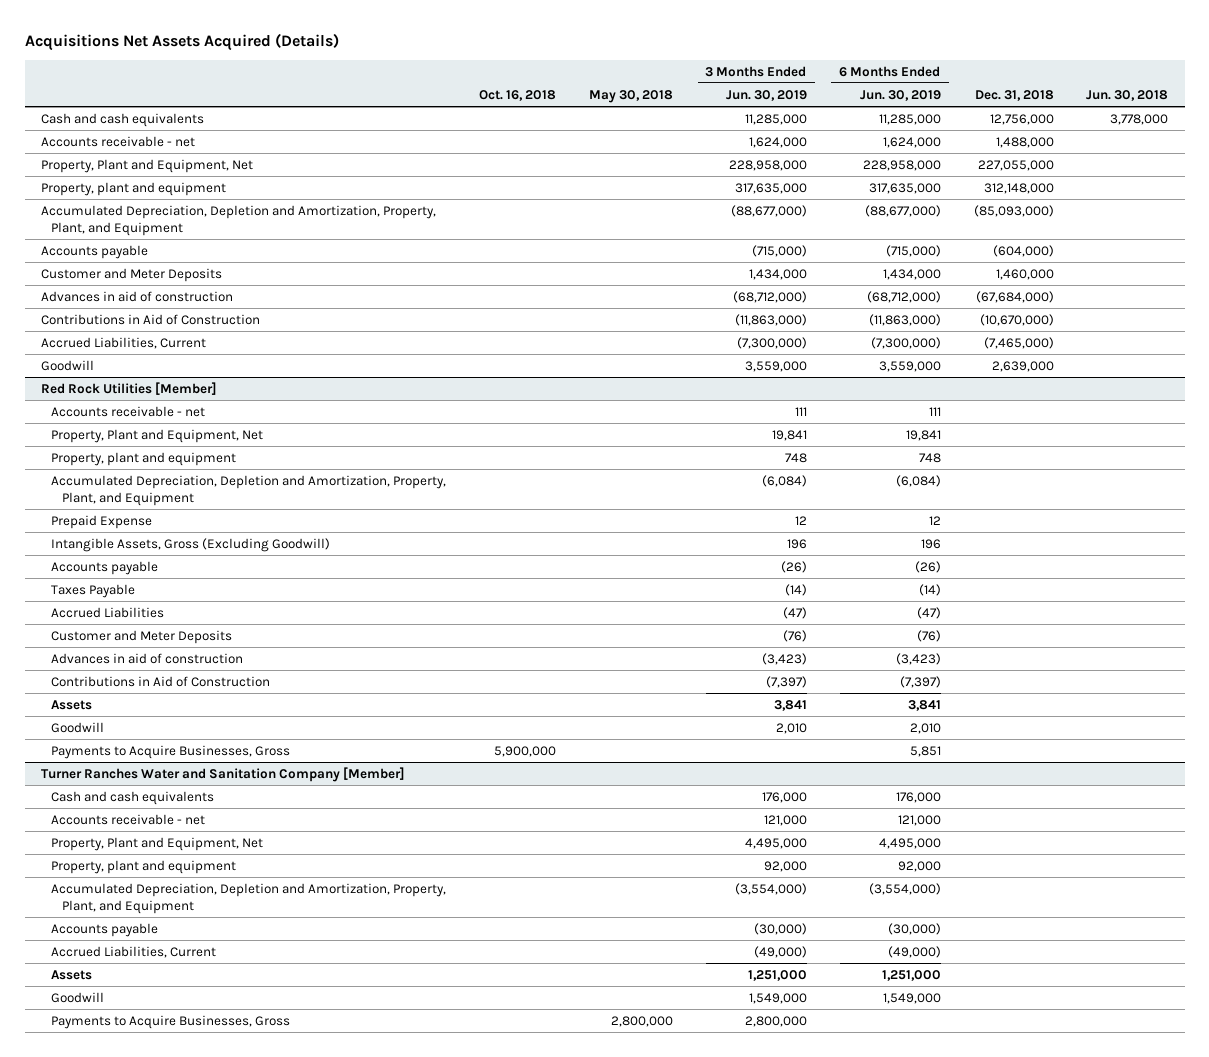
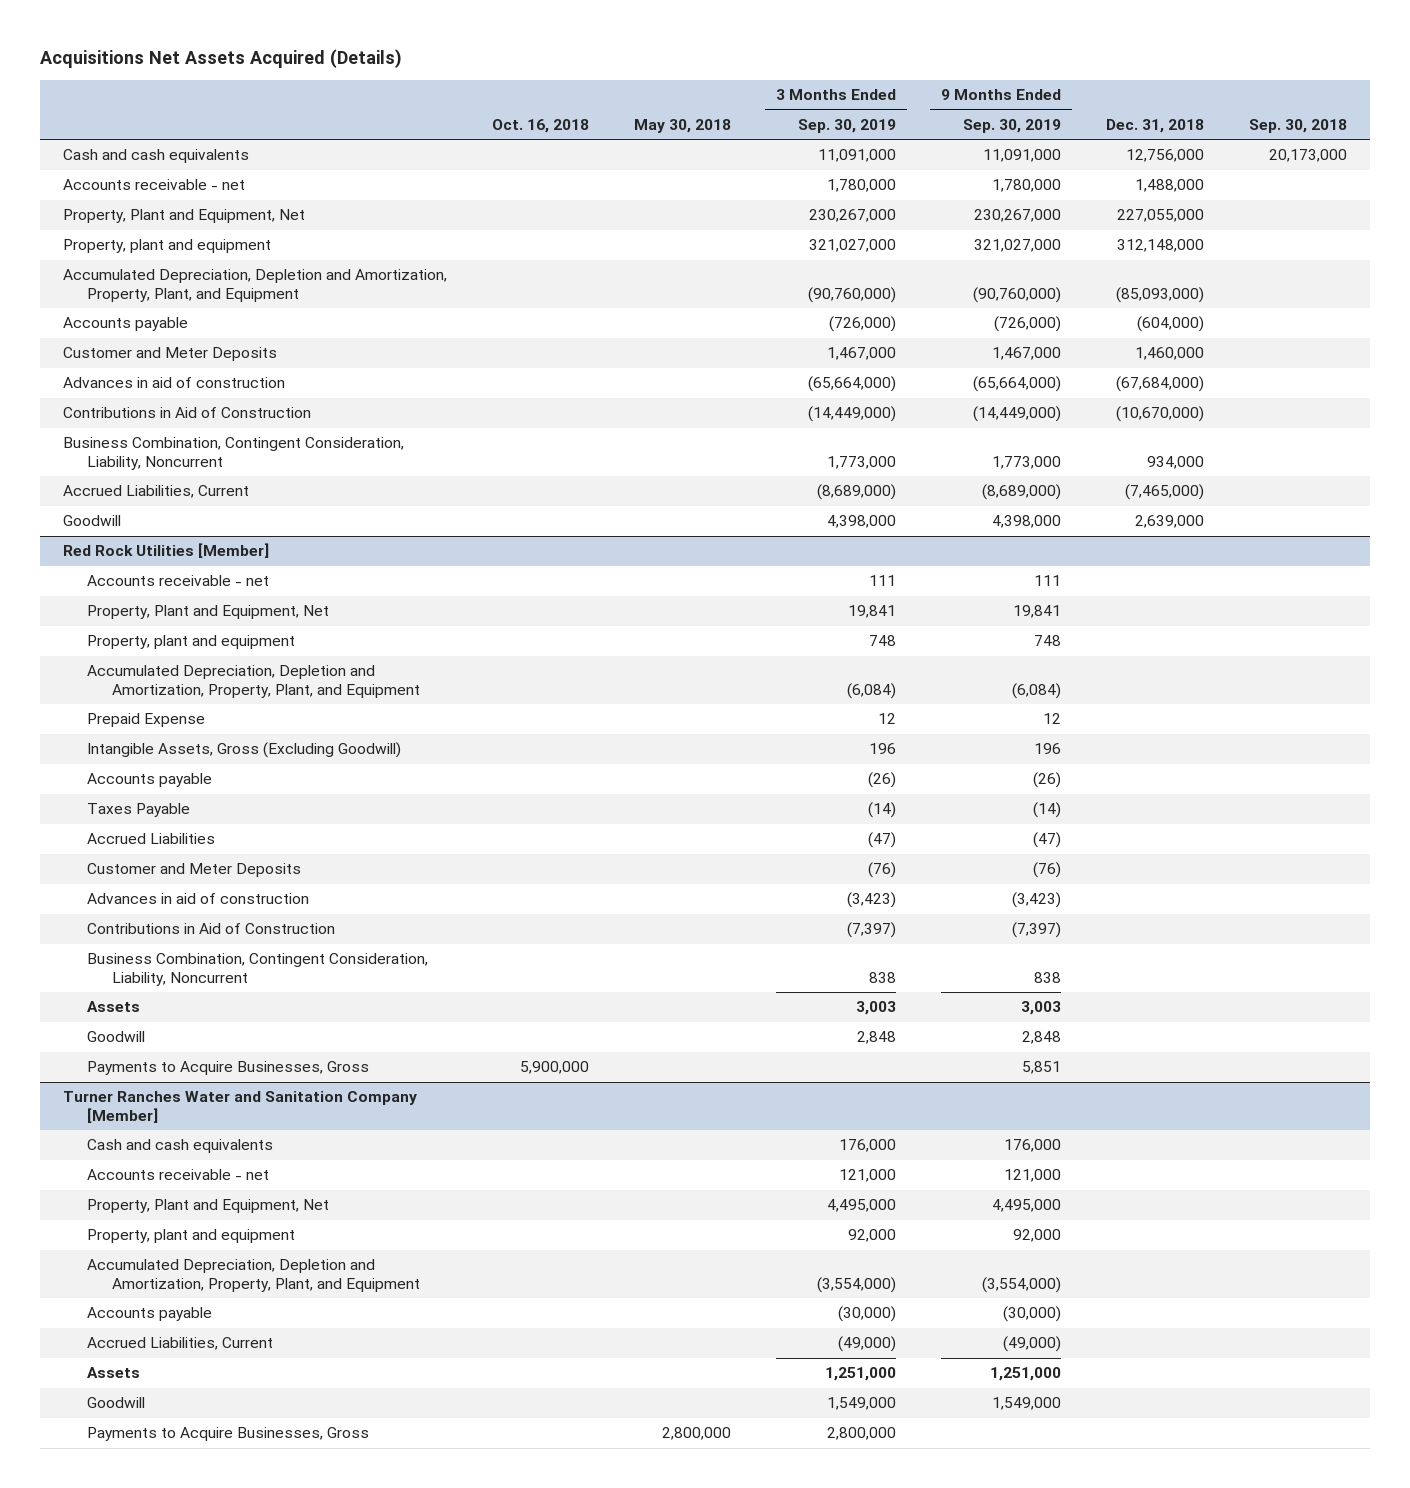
- | Oct. 16, 2018 | May 30, 2018 | 3 Months Ended Jun. 30, 2019 | 6 Months Ended Jun. 30, 2019 | Dec. 31, 2018 | Jun. 30, 2018
+ | Oct. 16, 2018 | May 30, 2018 | 3 Months Ended Sep. 30, 2019 | 9 Months Ended Sep. 30, 2019 | Dec. 31, 2018 | Sep. 30, 2018
+ Business Combination, Contingent Consideration, Liability, Noncurrent | | | 1,773,000 | 1,773,000 | 934,000 |
@ Red Rock Utilities [Member]
+ Business Combination, Contingent Consideration, Liability, Noncurrent | | | 838 | 838 | |

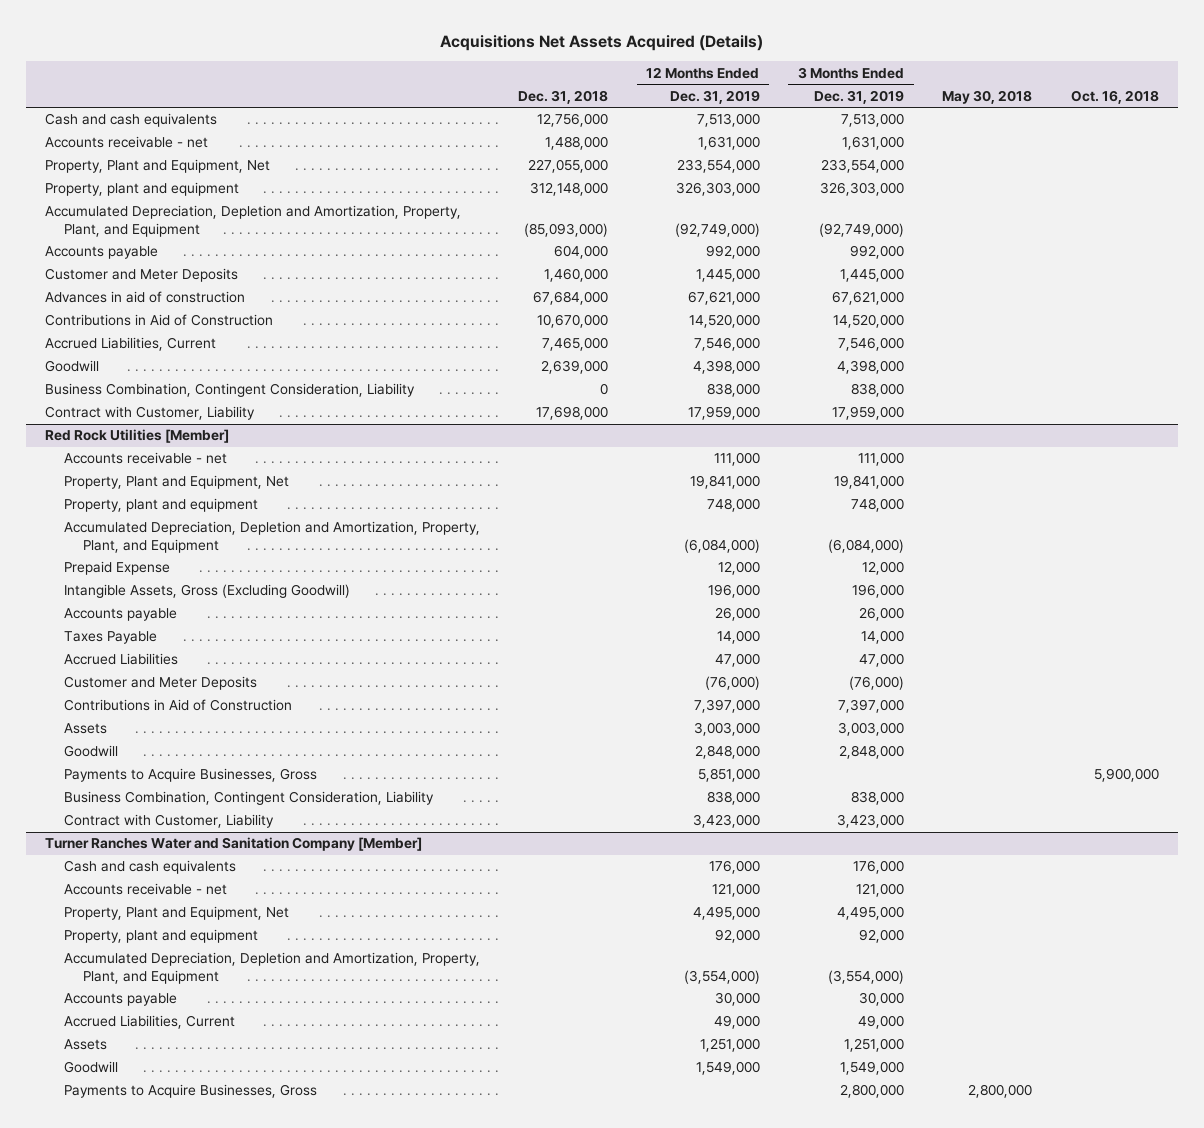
- | Oct. 16, 2018 | May 30, 2018 | 3 Months Ended Sep. 30, 2019 | 9 Months Ended Sep. 30, 2019 | Dec. 31, 2018 | Sep. 30, 2018
+ | Dec. 31, 2018 | 12 Months Ended Dec. 31, 2019 | 3 Months Ended Dec. 31, 2019 | May 30, 2018 | Oct. 16, 2018
- Accounts payable | | | (726,000) | (726,000) | (604,000) |
+ Accounts payable | 604,000 | 992,000 | 992,000 | |
- Advances in aid of construction | | | (65,664,000) | (65,664,000) | (67,684,000) |
- Contributions in Aid of Construction | | | (14,449,000) | (14,449,000) | (10,670,000) |
- Business Combination, Contingent Consideration, Liability, Noncurrent | | | 1,773,000 | 1,773,000 | 934,000 |
- Accrued Liabilities, Current | | | (8,689,000) | (8,689,000) | (7,465,000) |
+ Advances in aid of construction | 67,684,000 | 67,621,000 | 67,621,000 | |
+ Contributions in Aid of Construction | 10,670,000 | 14,520,000 | 14,520,000 | |
+ Accrued Liabilities, Current | 7,465,000 | 7,546,000 | 7,546,000 | |
+ Business Combination, Contingent Consideration, Liability | 0 | 838,000 | 838,000 | |
+ Contract with Customer, Liability | 17,698,000 | 17,959,000 | 17,959,000 | |
@ Red Rock Utilities [Member]
- Advances in aid of construction | | | (3,423) | (3,423) | |
- Business Combination, Contingent Consideration, Liability, Noncurrent | | | 838 | 838 | |
+ Business Combination, Contingent Consideration, Liability | | 838,000 | 838,000 | |
+ Contract with Customer, Liability | | 3,423,000 | 3,423,000 | |

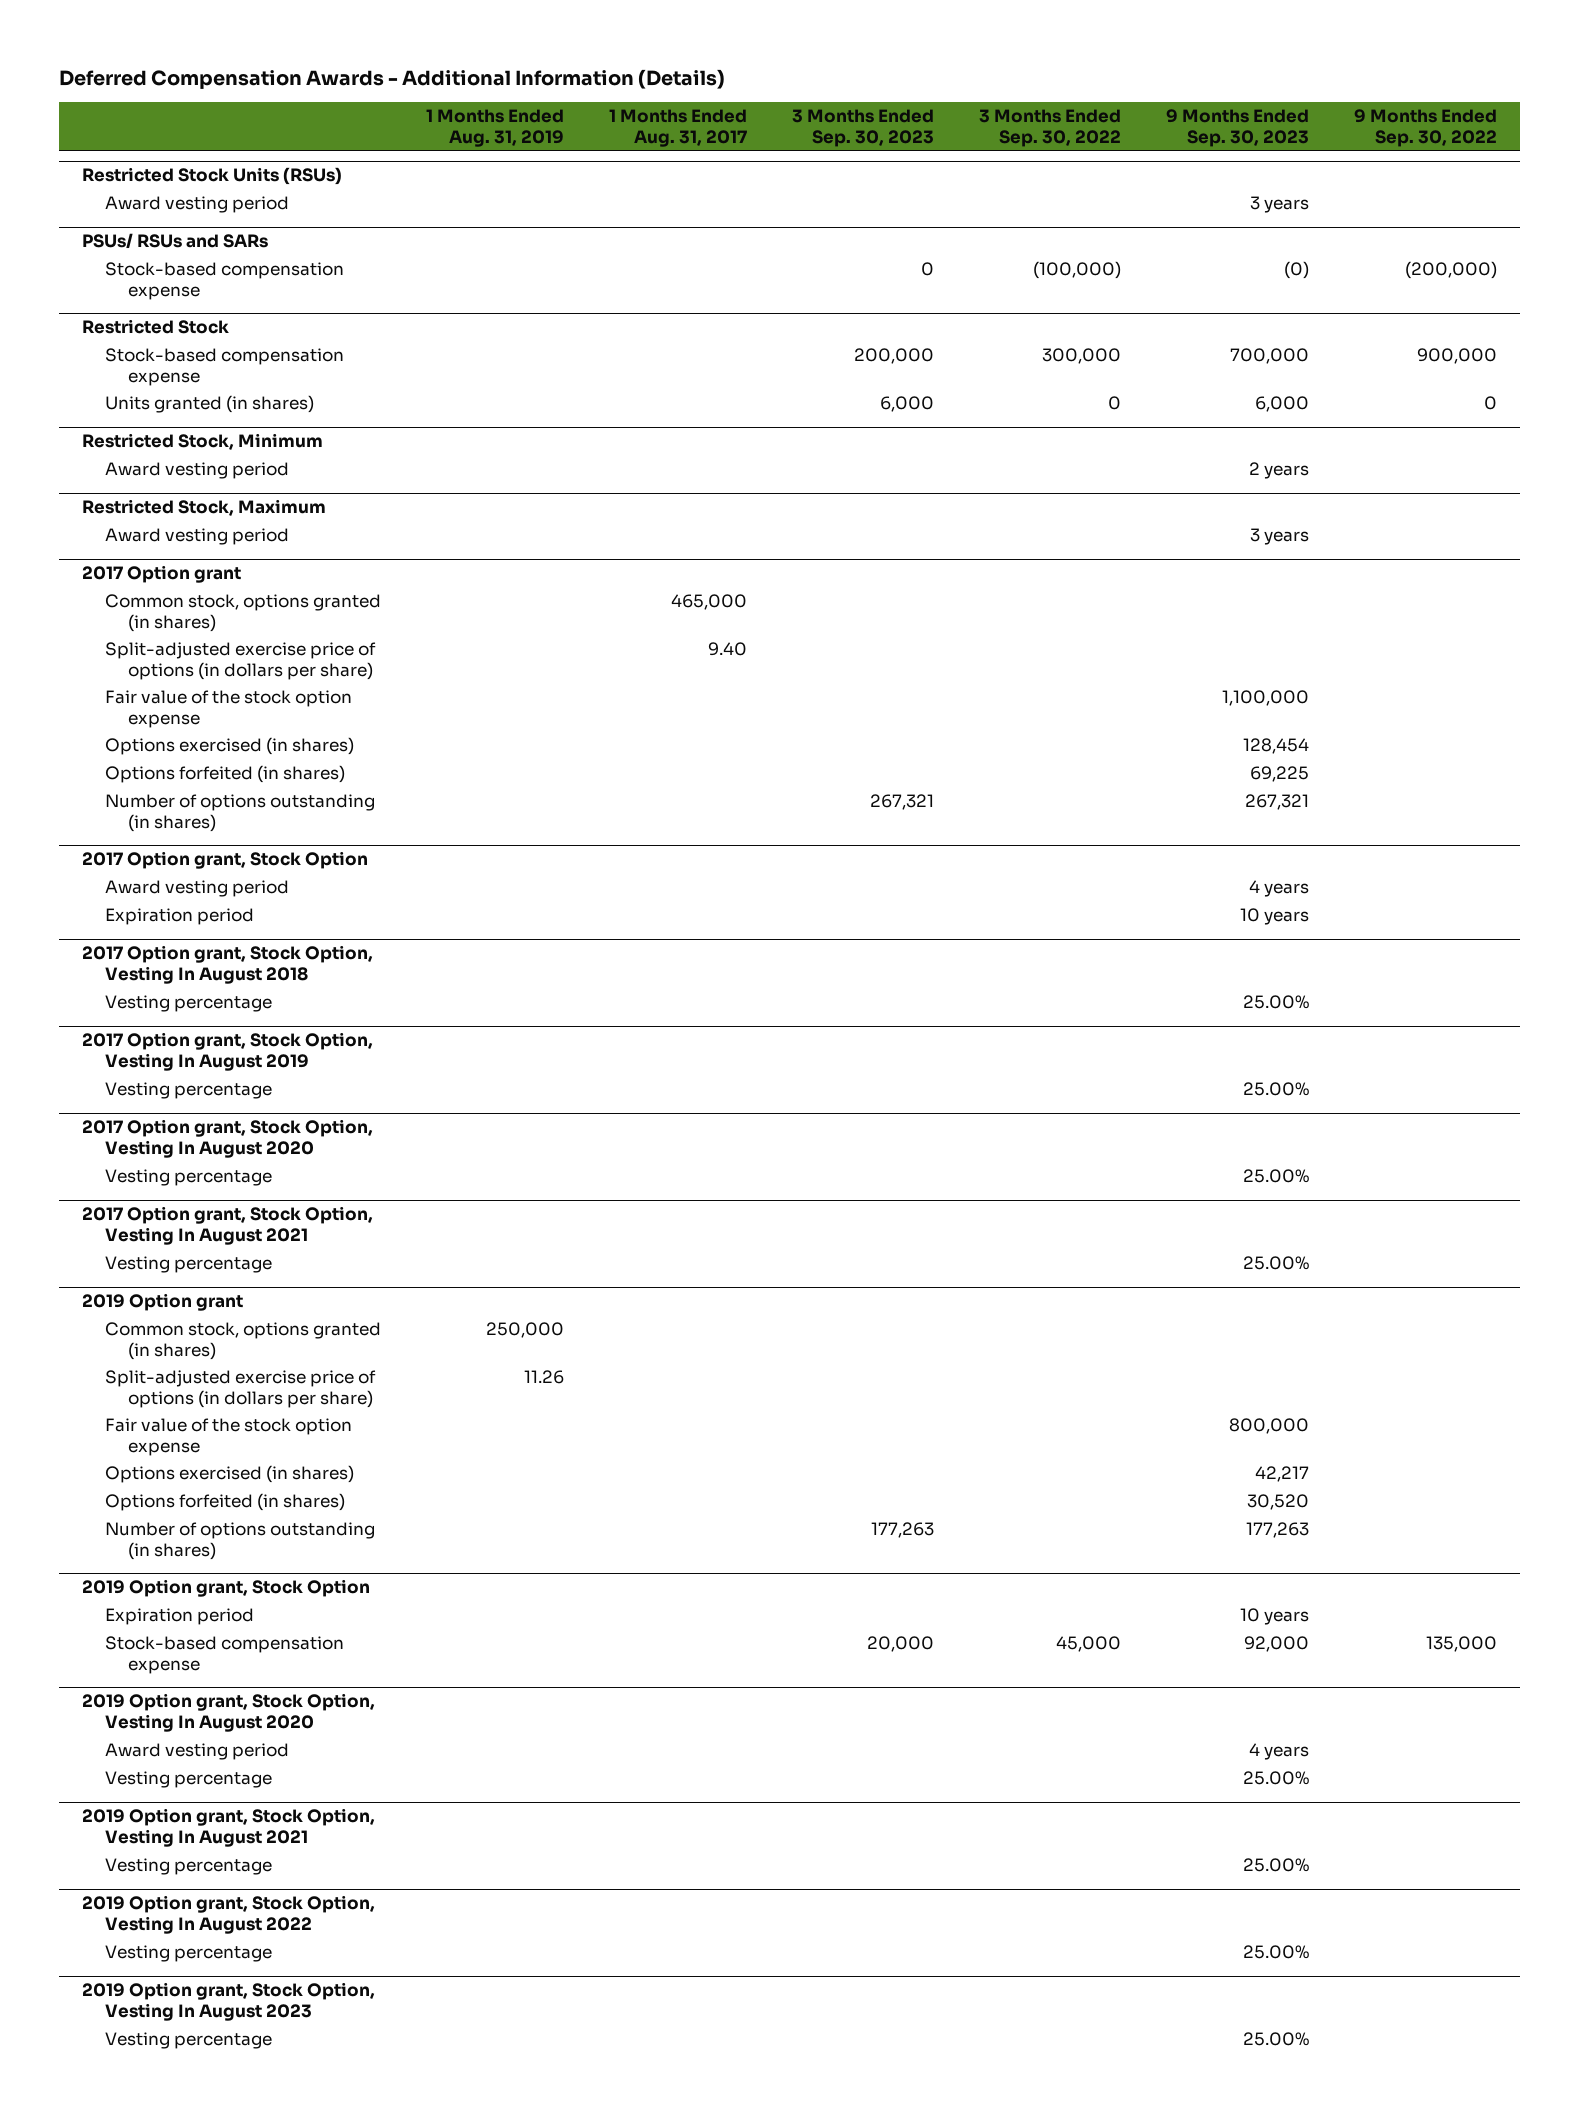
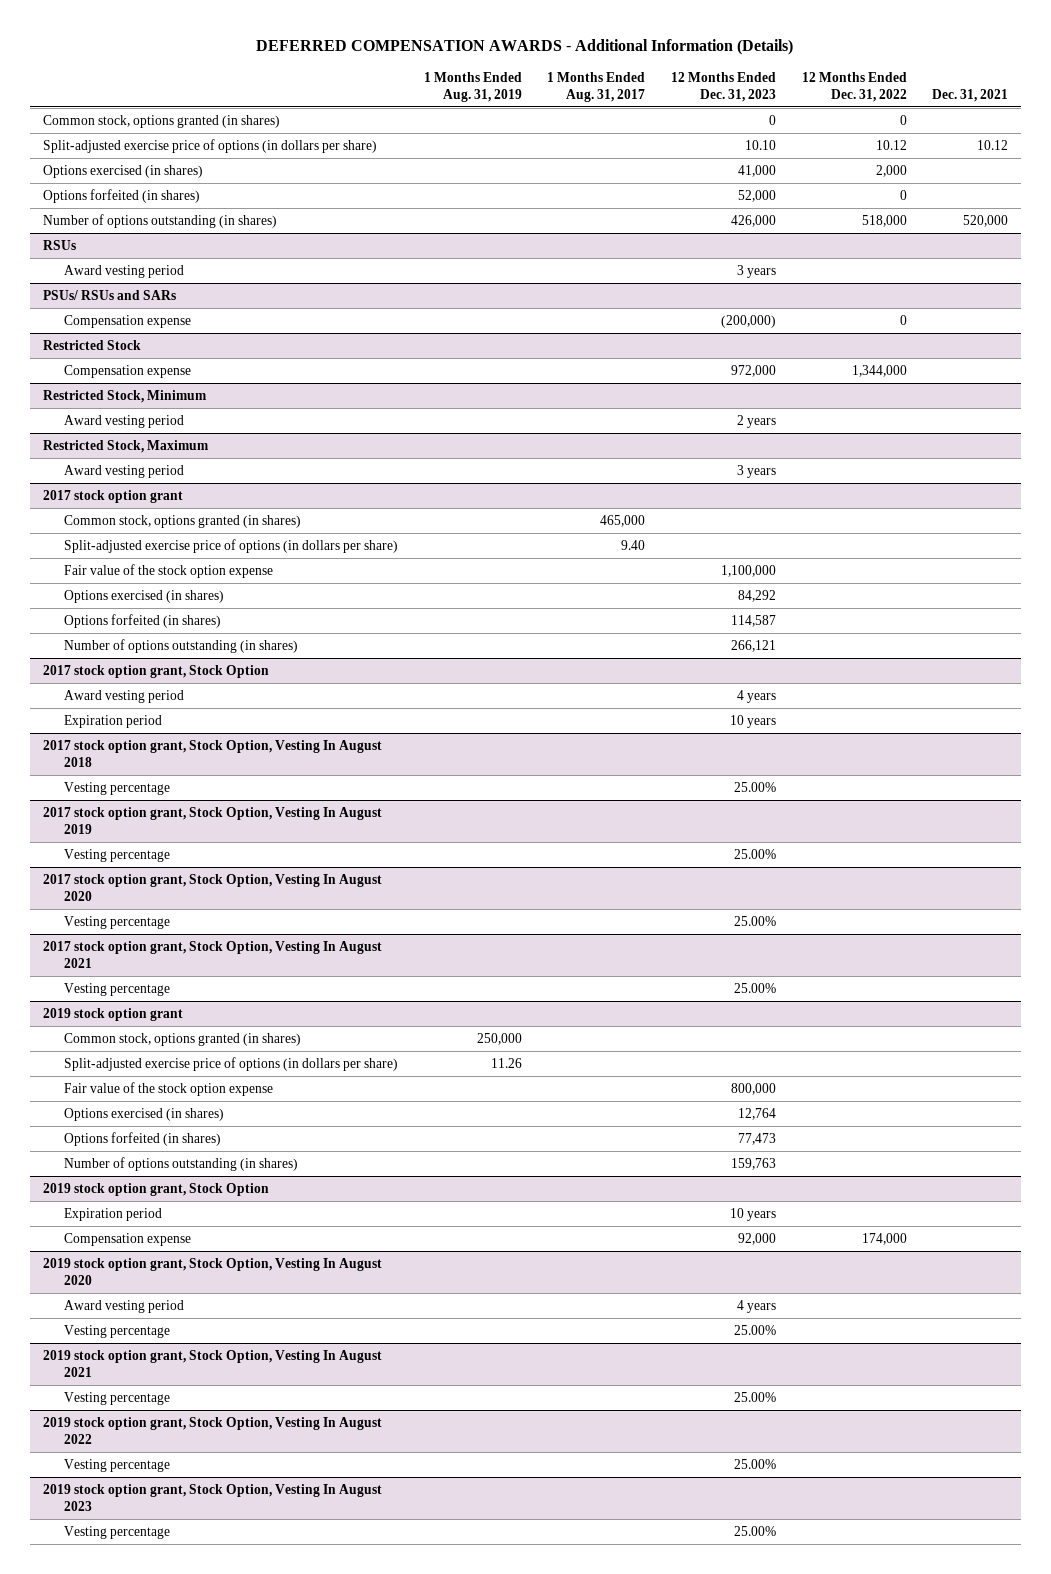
- Deferred Compensation Awards - Additional Information (Details)
+ DEFERRED COMPENSATION AWARDS - Additional Information (Details)
- | 1 Months Ended Aug. 31, 2019 | 1 Months Ended Aug. 31, 2017 | 3 Months Ended Sep. 30, 2023 | 3 Months Ended Sep. 30, 2022 | 9 Months Ended Sep. 30, 2023 | 9 Months Ended Sep. 30, 2022
+ | 1 Months Ended Aug. 31, 2019 | 1 Months Ended Aug. 31, 2017 | 12 Months Ended Dec. 31, 2023 | 12 Months Ended Dec. 31, 2022 | Dec. 31, 2021
- Restricted Stock Units (RSUs)
+ Common stock, options granted (in shares) | | | 0 | 0 |
+ Split-adjusted exercise price of options (in dollars per share) | | | 10.10 | 10.12 | 10.12
+ Options exercised (in shares) | | | 41,000 | 2,000 |
+ Options forfeited (in shares) | | | 52,000 | 0 |
+ Number of options outstanding (in shares) | | | 426,000 | 518,000 | 520,000
+ RSUs
@ PSUs/ RSUs and SARs
- Stock-based compensation expense | | | 0 | (100,000) | (0) | (200,000)
+ Compensation expense | | | (200,000) | 0 |
@ Restricted Stock
- Stock-based compensation expense | | | 200,000 | 300,000 | 700,000 | 900,000
- Units granted (in shares) | | | 6,000 | 0 | 6,000 | 0
+ Compensation expense | | | 972,000 | 1,344,000 |
- 2017 Option grant
+ 2017 stock option grant
- 2017 Option grant, Stock Option
+ 2017 stock option grant, Stock Option
- 2017 Option grant, Stock Option, Vesting In August 2018
+ 2017 stock option grant, Stock Option, Vesting In August 2018
- 2017 Option grant, Stock Option, Vesting In August 2019
+ 2017 stock option grant, Stock Option, Vesting In August 2019
- 2017 Option grant, Stock Option, Vesting In August 2020
+ 2017 stock option grant, Stock Option, Vesting In August 2020
- 2017 Option grant, Stock Option, Vesting In August 2021
+ 2017 stock option grant, Stock Option, Vesting In August 2021
- 2019 Option grant
+ 2019 stock option grant
- 2019 Option grant, Stock Option
+ 2019 stock option grant, Stock Option
- Stock-based compensation expense | | | 20,000 | 45,000 | 92,000 | 135,000
- 2019 Option grant, Stock Option, Vesting In August 2020
+ Compensation expense | | | 92,000 | 174,000 |
+ 2019 stock option grant, Stock Option, Vesting In August 2020
- 2019 Option grant, Stock Option, Vesting In August 2021
+ 2019 stock option grant, Stock Option, Vesting In August 2021
- 2019 Option grant, Stock Option, Vesting In August 2022
+ 2019 stock option grant, Stock Option, Vesting In August 2022
- 2019 Option grant, Stock Option, Vesting In August 2023
+ 2019 stock option grant, Stock Option, Vesting In August 2023

